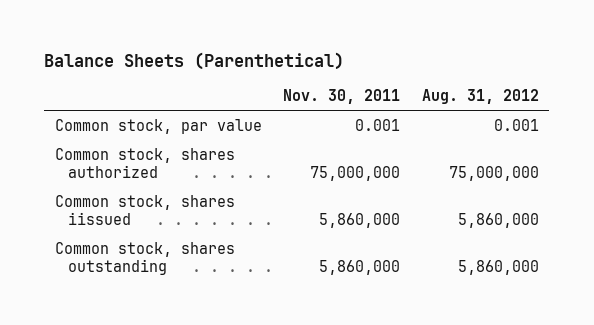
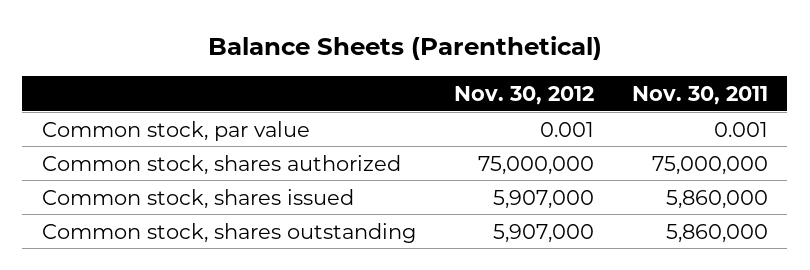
- | Nov. 30, 2011 | Aug. 31, 2012
+ | Nov. 30, 2012 | Nov. 30, 2011
- Common stock, shares iissued | 5,860,000 | 5,860,000
+ Common stock, shares issued | 5,907,000 | 5,860,000

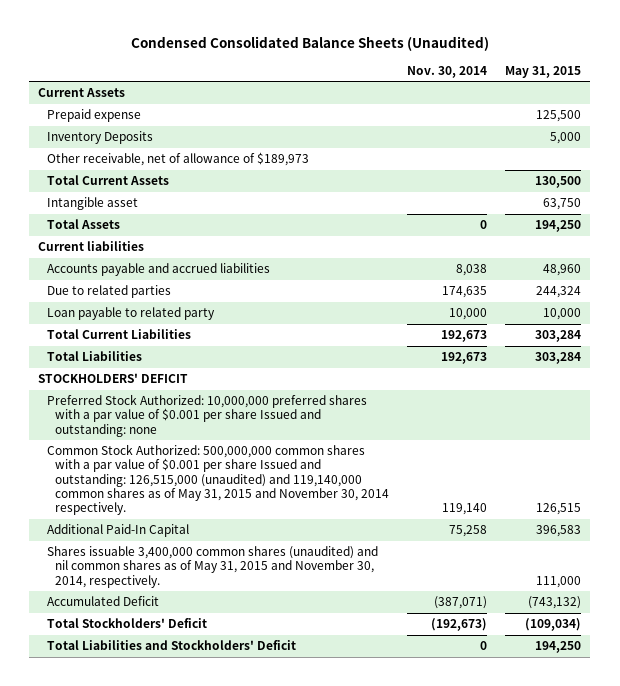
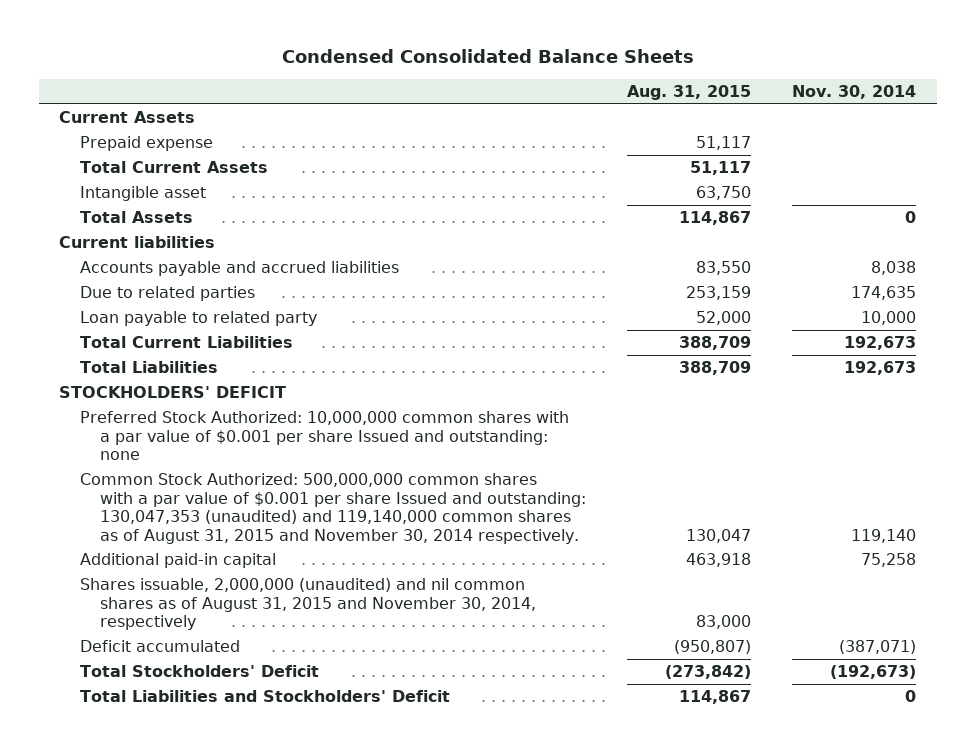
- Condensed Consolidated Balance Sheets (Unaudited)
+ Condensed Consolidated Balance Sheets
- | Nov. 30, 2014 | May 31, 2015
+ | Aug. 31, 2015 | Nov. 30, 2014
- Inventory Deposits | | 5,000
- Other receivable, net of allowance of $189,973
- Preferred Stock Authorized: 10,000,000 preferred shares with a par value of $0.001 per share Issued and outstanding: none
- Common Stock Authorized: 500,000,000 common shares with a par value of $0.001 per share Issued and outstanding: 126,515,000 (unaudited) and 119,140,000 common shares as of May 31, 2015 and November 30, 2014 respectively. | 119,140 | 126,515
- Additional Paid-In Capital | 75,258 | 396,583
- Shares issuable 3,400,000 common shares (unaudited) and nil common shares as of May 31, 2015 and November 30, 2014, respectively. | | 111,000
- Accumulated Deficit | (387,071) | (743,132)
+ Preferred Stock Authorized: 10,000,000 common shares with a par value of $0.001 per share Issued and outstanding: none
+ Common Stock Authorized: 500,000,000 common shares with a par value of $0.001 per share Issued and outstanding: 130,047,353 (unaudited) and 119,140,000 common shares as of August 31, 2015 and November 30, 2014 respectively. | 130,047 | 119,140
+ Additional paid-in capital | 463,918 | 75,258
+ Shares issuable, 2,000,000 (unaudited) and nil common shares as of August 31, 2015 and November 30, 2014, respectively | 83,000 |
+ Deficit accumulated | (950,807) | (387,071)

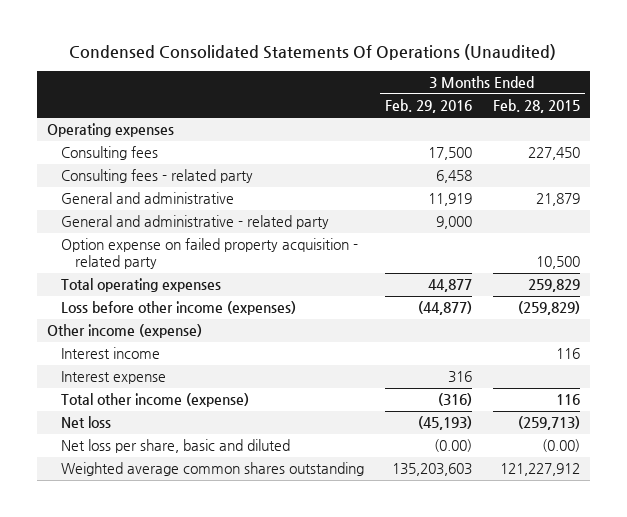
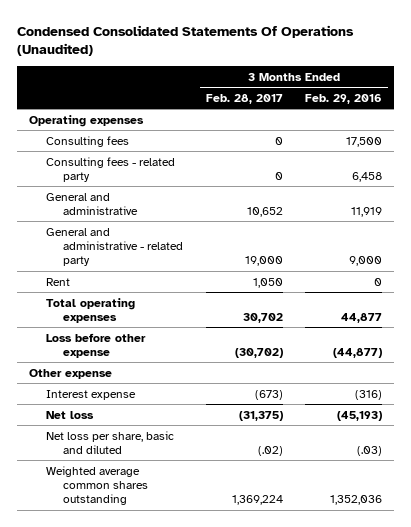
- | 3 Months Ended Feb. 29, 2016 | 3 Months Ended Feb. 28, 2015
+ | 3 Months Ended Feb. 28, 2017 | 3 Months Ended Feb. 29, 2016
- Option expense on failed property acquisition - related party | | 10,500
+ Rent | 1,050 | 0
- Loss before other income (expenses) | (44,877) | (259,829)
- Other income (expense)
- Interest income | | 116
- Interest expense | 316 |
- Total other income (expense) | (316) | 116
+ Loss before other expense | (30,702) | (44,877)
+ Other expense
+ Interest expense | (673) | (316)
- Net loss per share, basic and diluted | (0.00) | (0.00)
- Weighted average common shares outstanding | 135,203,603 | 121,227,912
+ Net loss per share, basic and diluted | (.02) | (.03)
+ Weighted average common shares outstanding | 1,369,224 | 1,352,036

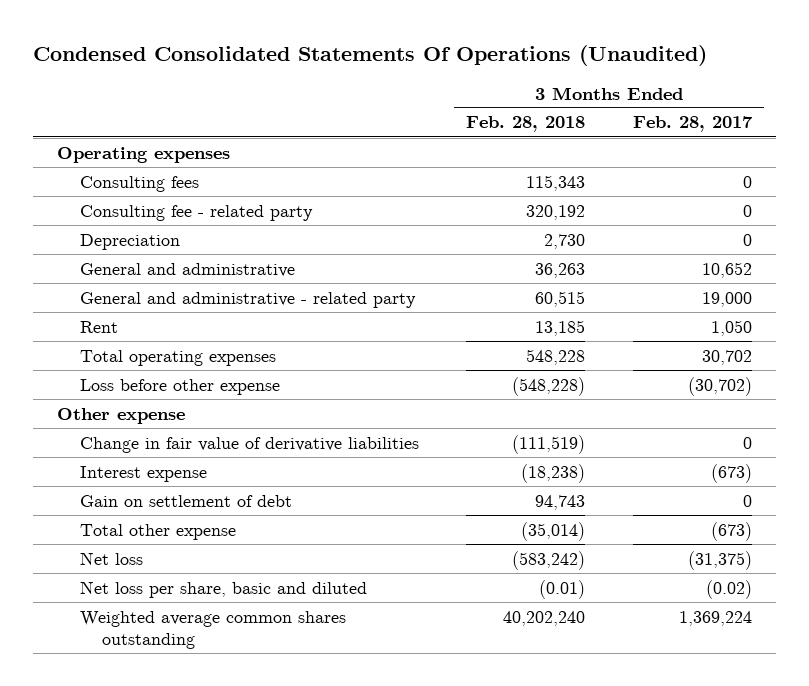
- | 3 Months Ended Feb. 28, 2017 | 3 Months Ended Feb. 29, 2016
+ | 3 Months Ended Feb. 28, 2018 | 3 Months Ended Feb. 28, 2017
- Consulting fees - related party | 0 | 6,458
+ Consulting fee - related party | 320,192 | 0
+ Depreciation | 2,730 | 0
+ Change in fair value of derivative liabilities | (111,519) | 0
+ Gain on settlement of debt | 94,743 | 0
+ Total other expense | (35,014) | (673)
- Net loss per share, basic and diluted | (.02) | (.03)
+ Net loss per share, basic and diluted | (0.01) | (0.02)

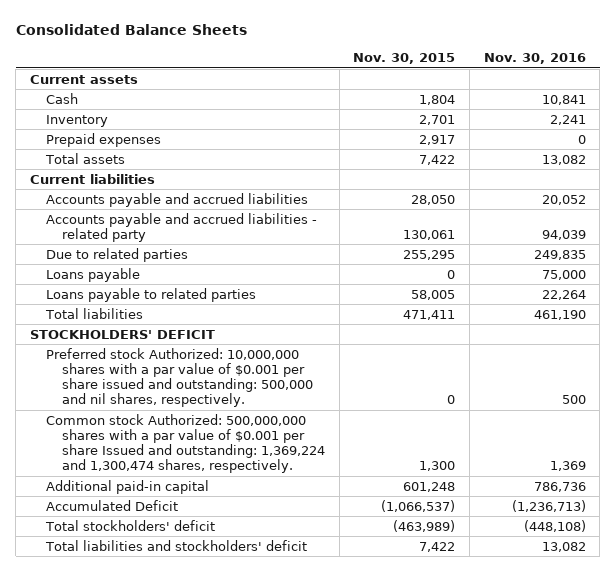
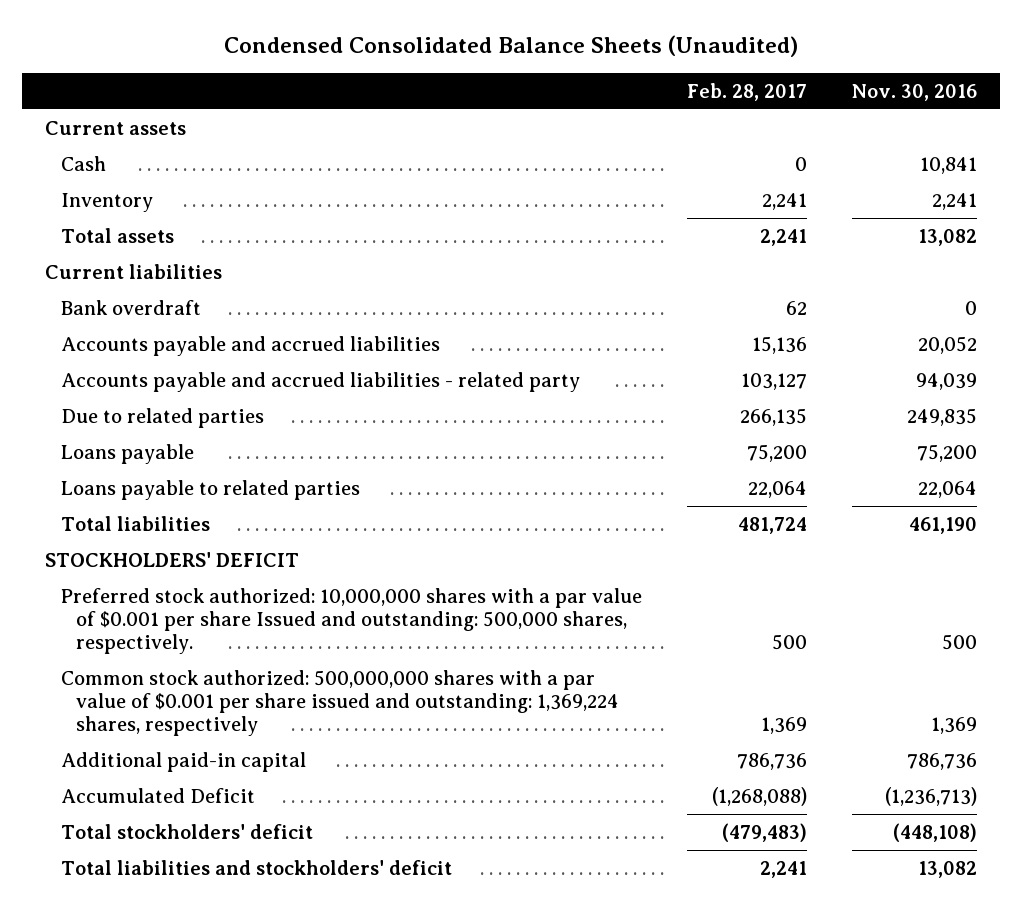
- Consolidated Balance Sheets
+ Condensed Consolidated Balance Sheets (Unaudited)
- | Nov. 30, 2015 | Nov. 30, 2016
+ | Feb. 28, 2017 | Nov. 30, 2016
- Prepaid expenses | 2,917 | 0
+ Bank overdraft | 62 | 0
- Loans payable | 0 | 75,000
- Loans payable to related parties | 58,005 | 22,264
+ Loans payable | 75,200 | 75,200
+ Loans payable to related parties | 22,064 | 22,064
- Preferred stock Authorized: 10,000,000 shares with a par value of $0.001 per share issued and outstanding: 500,000 and nil shares, respectively. | 0 | 500
- Common stock Authorized: 500,000,000 shares with a par value of $0.001 per share Issued and outstanding: 1,369,224 and 1,300,474 shares, respectively. | 1,300 | 1,369
+ Preferred stock authorized: 10,000,000 shares with a par value of $0.001 per share Issued and outstanding: 500,000 shares, respectively. | 500 | 500
+ Common stock authorized: 500,000,000 shares with a par value of $0.001 per share issued and outstanding: 1,369,224 shares, respectively | 1,369 | 1,369

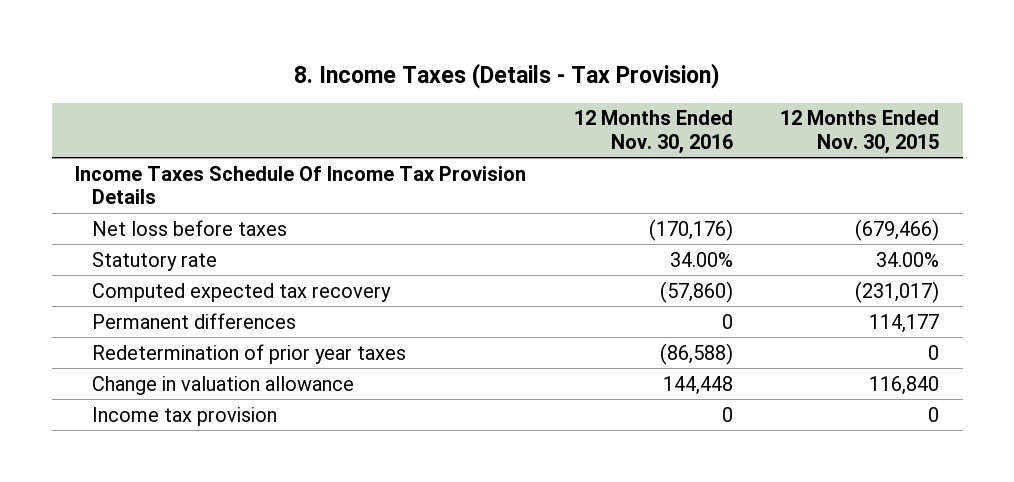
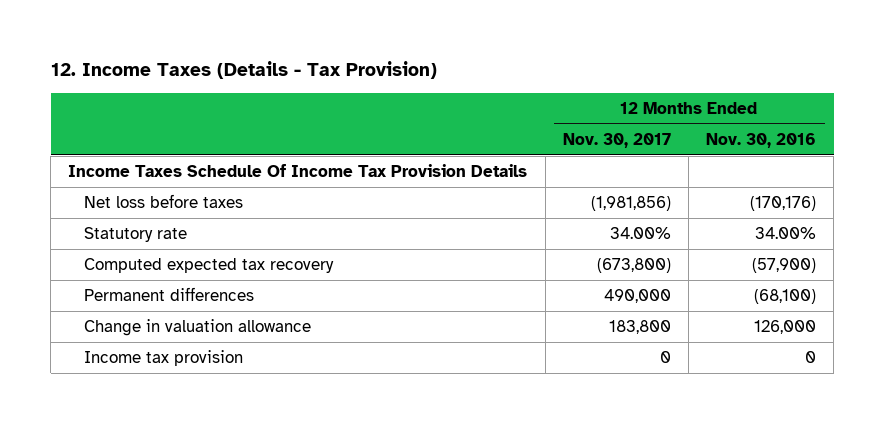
- 8. Income Taxes (Details - Tax Provision)
+ 12. Income Taxes (Details - Tax Provision)
- | 12 Months Ended Nov. 30, 2016 | 12 Months Ended Nov. 30, 2015
+ | 12 Months Ended Nov. 30, 2017 | 12 Months Ended Nov. 30, 2016
- Computed expected tax recovery | (57,860) | (231,017)
- Permanent differences | 0 | 114,177
- Redetermination of prior year taxes | (86,588) | 0
- Change in valuation allowance | 144,448 | 116,840
+ Computed expected tax recovery | (673,800) | (57,900)
+ Permanent differences | 490,000 | (68,100)
+ Change in valuation allowance | 183,800 | 126,000

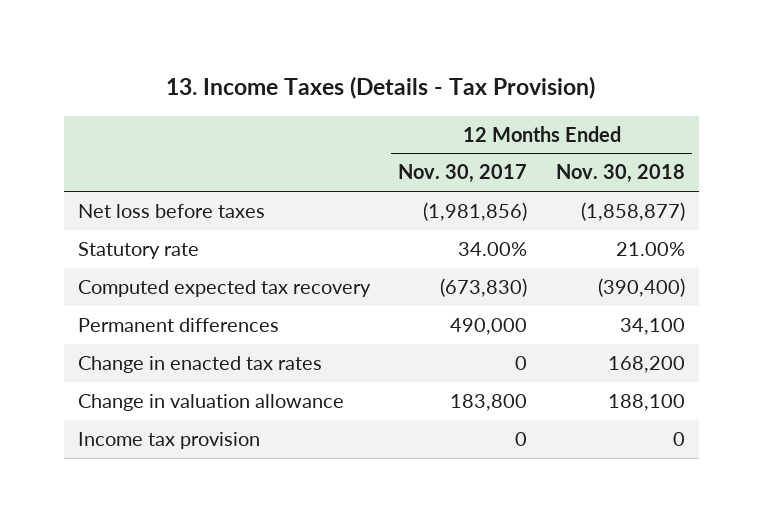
- 12. Income Taxes (Details - Tax Provision)
+ 13. Income Taxes (Details - Tax Provision)
- | 12 Months Ended Nov. 30, 2017 | 12 Months Ended Nov. 30, 2016
+ | 12 Months Ended Nov. 30, 2017 | 12 Months Ended Nov. 30, 2018
- Income Taxes Schedule Of Income Tax Provision Details
- Computed expected tax recovery | (673,800) | (57,900)
+ Computed expected tax recovery | (673,830) | (390,400)
+ Change in enacted tax rates | 0 | 168,200

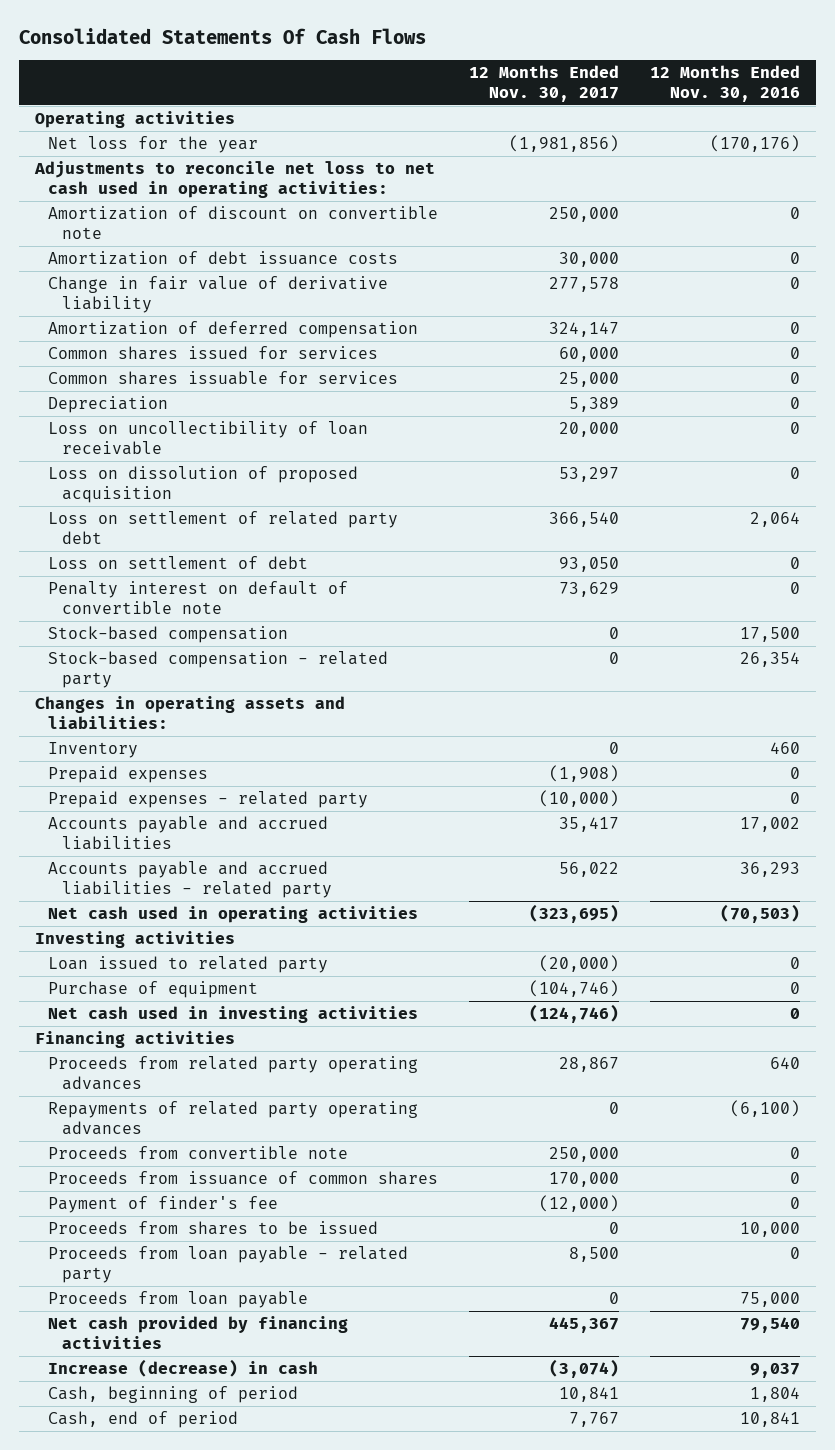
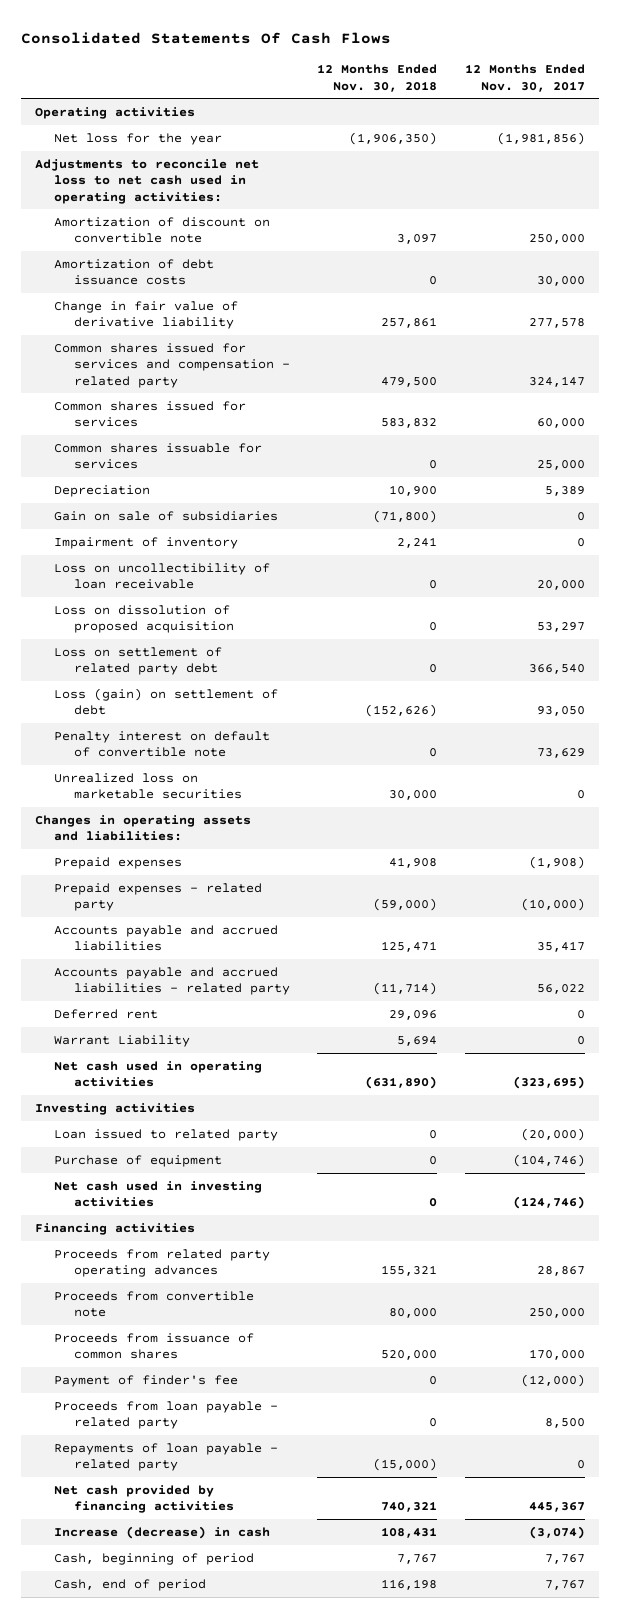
- | 12 Months Ended Nov. 30, 2017 | 12 Months Ended Nov. 30, 2016
+ | 12 Months Ended Nov. 30, 2018 | 12 Months Ended Nov. 30, 2017
- Amortization of deferred compensation | 324,147 | 0
+ Common shares issued for services and compensation - related party | 479,500 | 324,147
+ Gain on sale of subsidiaries | (71,800) | 0
+ Impairment of inventory | 2,241 | 0
- Loss on settlement of debt | 93,050 | 0
+ Loss (gain) on settlement of debt | (152,626) | 93,050
- Stock-based compensation | 0 | 17,500
- Stock-based compensation - related party | 0 | 26,354
+ Unrealized loss on marketable securities | 30,000 | 0
- Inventory | 0 | 460
+ Deferred rent | 29,096 | 0
+ Warrant Liability | 5,694 | 0
- Repayments of related party operating advances | 0 | (6,100)
- Proceeds from shares to be issued | 0 | 10,000
- Proceeds from loan payable | 0 | 75,000
+ Repayments of loan payable - related party | (15,000) | 0
- Cash, beginning of period | 10,841 | 1,804
+ Cash, beginning of period | 7,767 | 7,767

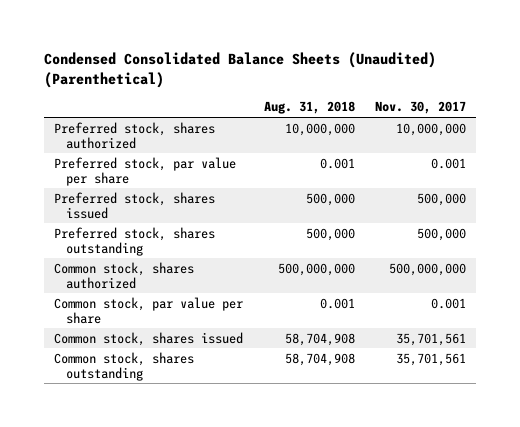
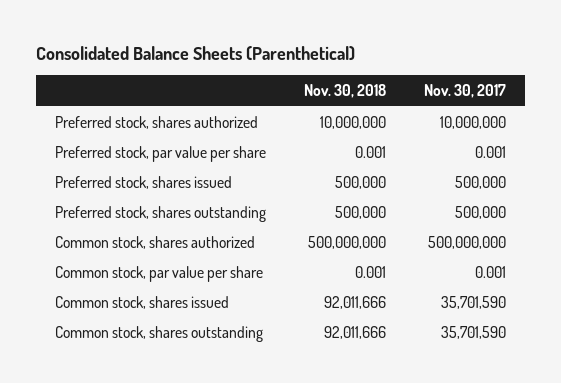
- Condensed Consolidated Balance Sheets (Unaudited) (Parenthetical)
+ Consolidated Balance Sheets (Parenthetical)
- | Aug. 31, 2018 | Nov. 30, 2017
+ | Nov. 30, 2018 | Nov. 30, 2017
- Common stock, shares issued | 58,704,908 | 35,701,561
- Common stock, shares outstanding | 58,704,908 | 35,701,561
+ Common stock, shares issued | 92,011,666 | 35,701,590
+ Common stock, shares outstanding | 92,011,666 | 35,701,590

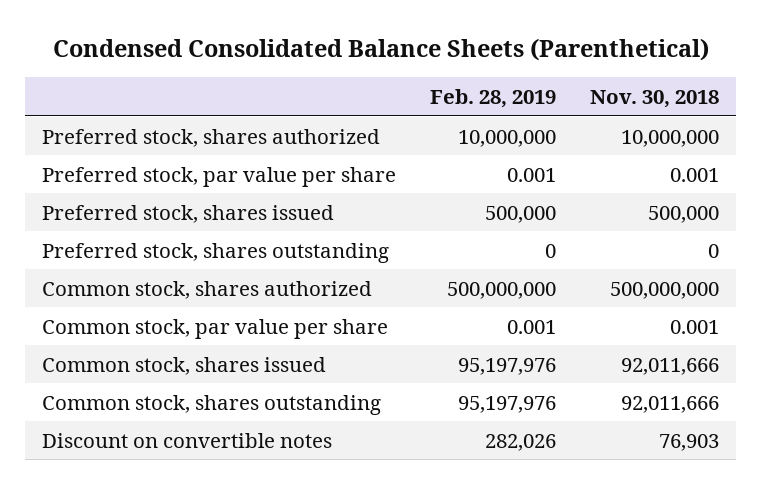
- Consolidated Balance Sheets (Parenthetical)
+ Condensed Consolidated Balance Sheets (Parenthetical)
- | Nov. 30, 2018 | Nov. 30, 2017
+ | Feb. 28, 2019 | Nov. 30, 2018
- Preferred stock, shares outstanding | 500,000 | 500,000
+ Preferred stock, shares outstanding | 0 | 0
+ Discount on convertible notes | 282,026 | 76,903

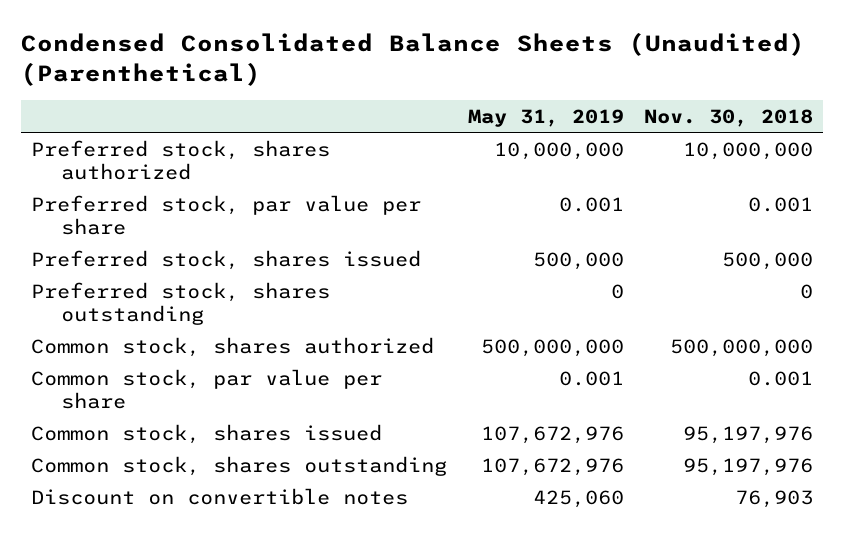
- Condensed Consolidated Balance Sheets (Parenthetical)
+ Condensed Consolidated Balance Sheets (Unaudited) (Parenthetical)
- | Feb. 28, 2019 | Nov. 30, 2018
+ | May 31, 2019 | Nov. 30, 2018
- Common stock, shares issued | 95,197,976 | 92,011,666
- Common stock, shares outstanding | 95,197,976 | 92,011,666
+ Common stock, shares issued | 107,672,976 | 95,197,976
+ Common stock, shares outstanding | 107,672,976 | 95,197,976

